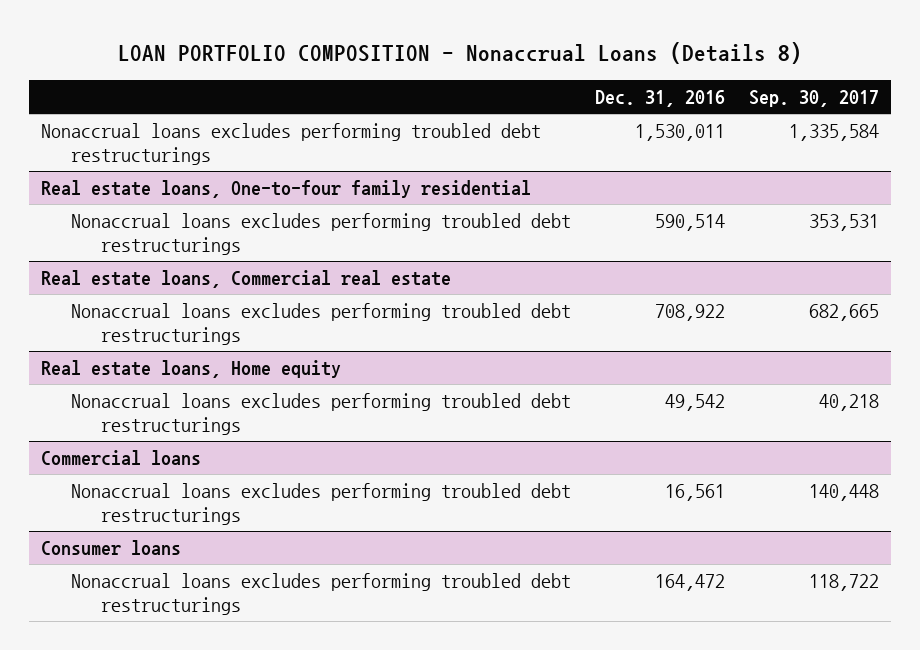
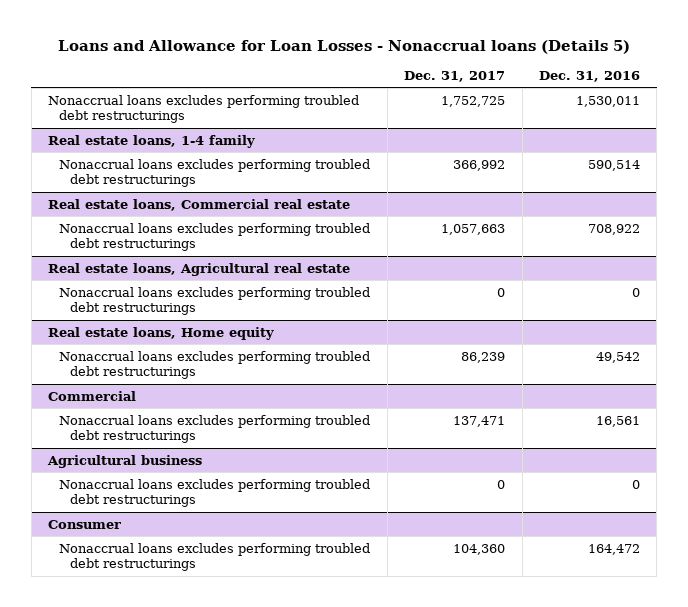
- LOAN PORTFOLIO COMPOSITION - Nonaccrual Loans (Details 8)
+ Loans and Allowance for Loan Losses - Nonaccrual loans (Details 5)
- | Dec. 31, 2016 | Sep. 30, 2017
+ | Dec. 31, 2017 | Dec. 31, 2016
- Real estate loans, One-to-four family residential
+ Real estate loans, 1-4 family
+ Real estate loans, Agricultural real estate
+ Nonaccrual loans excludes performing troubled debt restructurings | 0 | 0
- Commercial loans
+ Commercial
- Consumer loans
+ Agricultural business
+ Nonaccrual loans excludes performing troubled debt restructurings | 0 | 0
+ Consumer

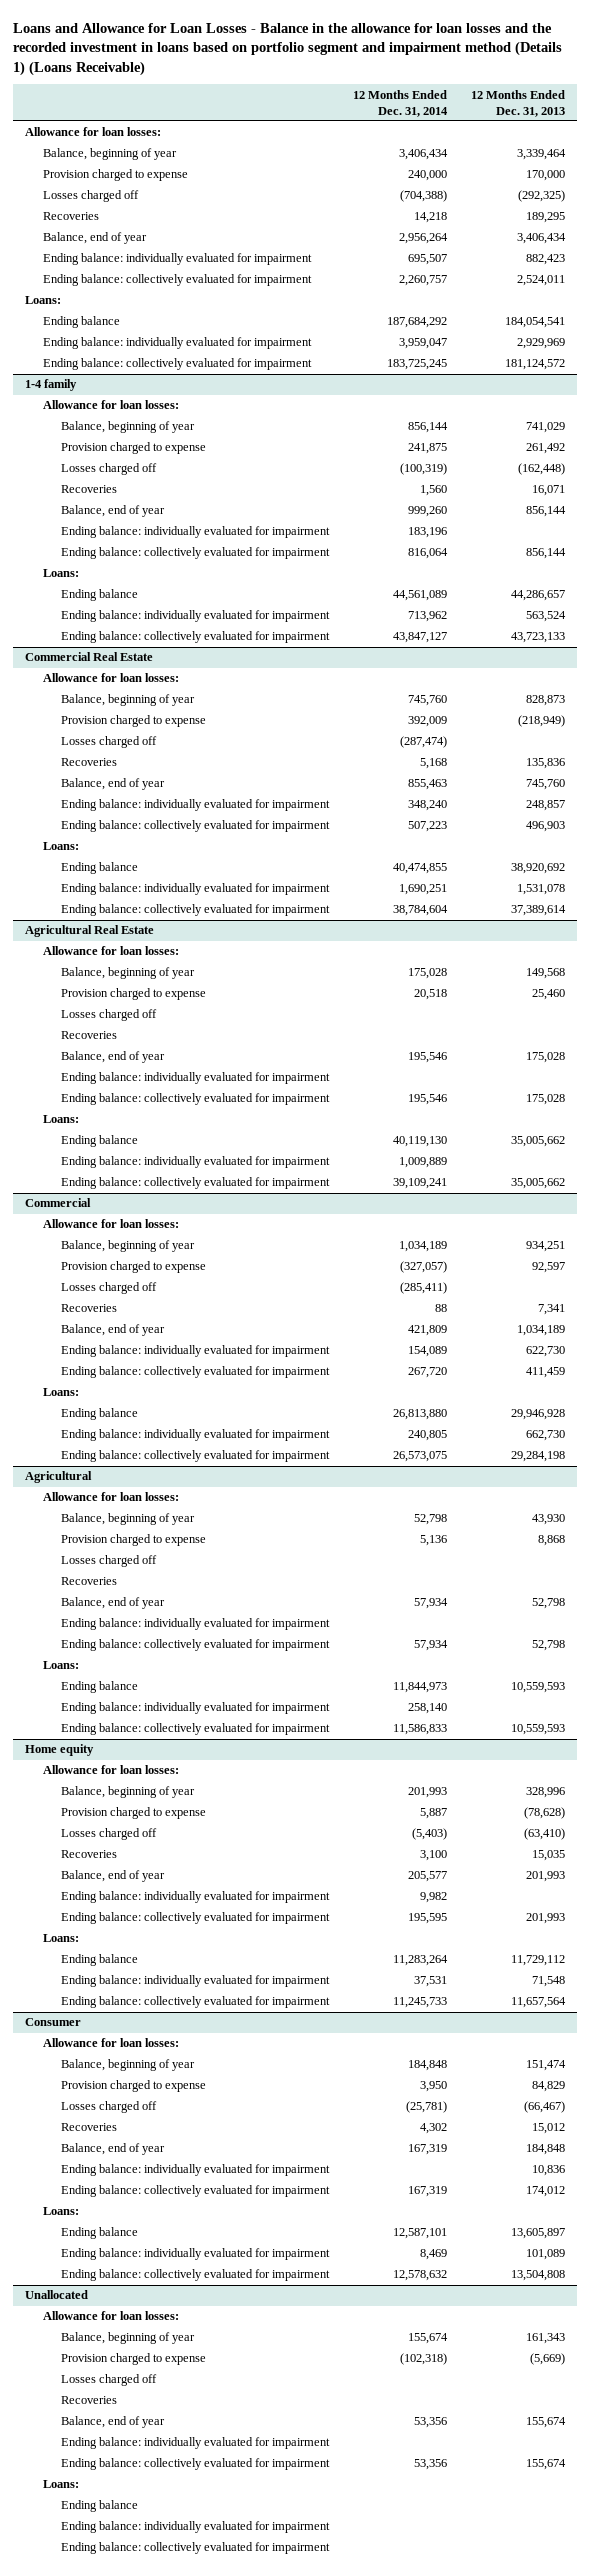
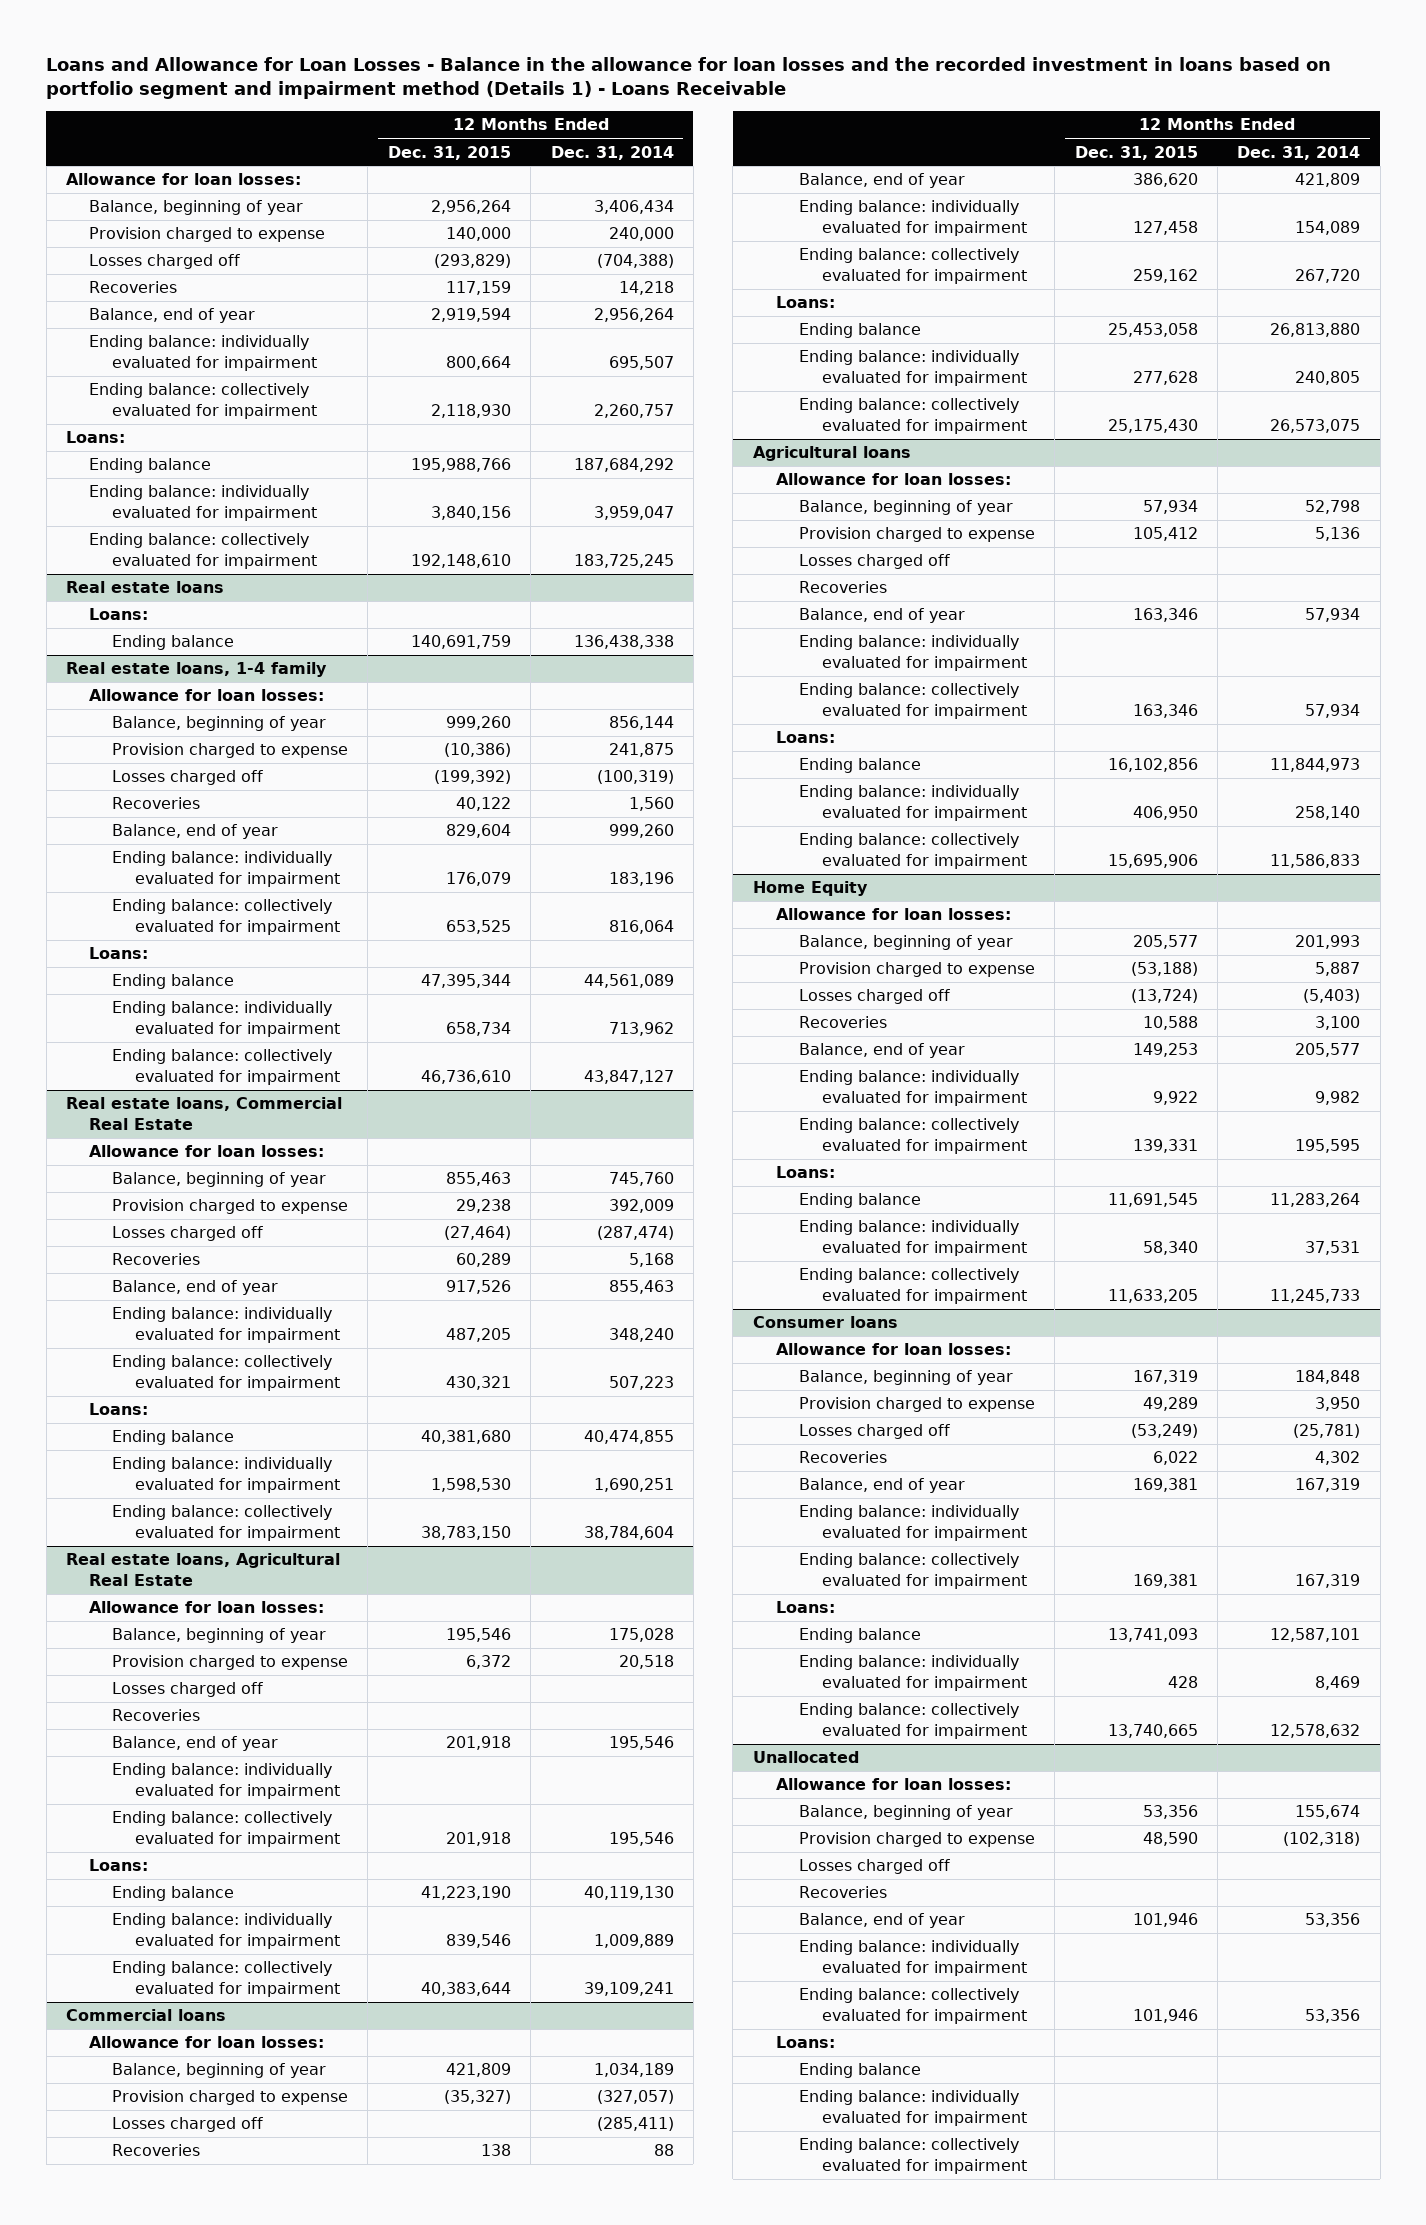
- Loans and Allowance for Loan Losses - Balance in the allowance for loan losses and the recorded investment in loans based on portfolio segment and impairment method (Details 1) (Loans Receivable)
+ Loans and Allowance for Loan Losses - Balance in the allowance for loan losses and the recorded investment in loans based on portfolio segment and impairment method (Details 1) - Loans Receivable
- | 12 Months Ended Dec. 31, 2014 | 12 Months Ended Dec. 31, 2013
+ | 12 Months Ended Dec. 31, 2015 | 12 Months Ended Dec. 31, 2014
- 1-4 family
+ Real estate loans
+ Loans:
+ Ending balance | 140,691,759 | 136,438,338
+ Real estate loans, 1-4 family
- Commercial Real Estate
+ Real estate loans, Commercial Real Estate
- Agricultural Real Estate
+ Real estate loans, Agricultural Real Estate
- Commercial
+ Commercial loans
- Agricultural
+ Agricultural loans
- Home equity
+ Home Equity
- Consumer
+ Consumer loans

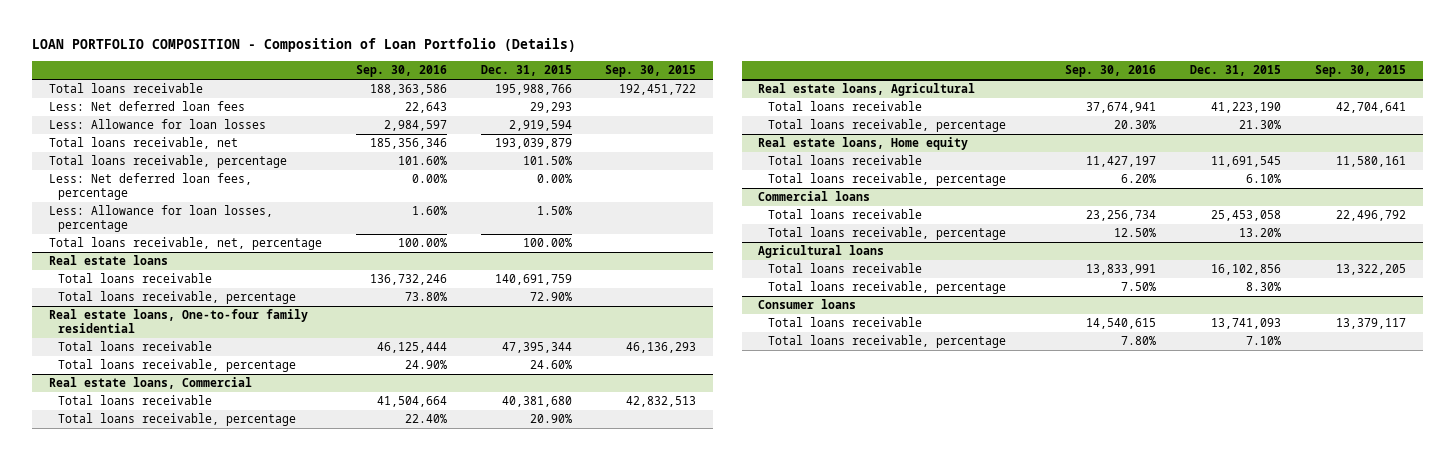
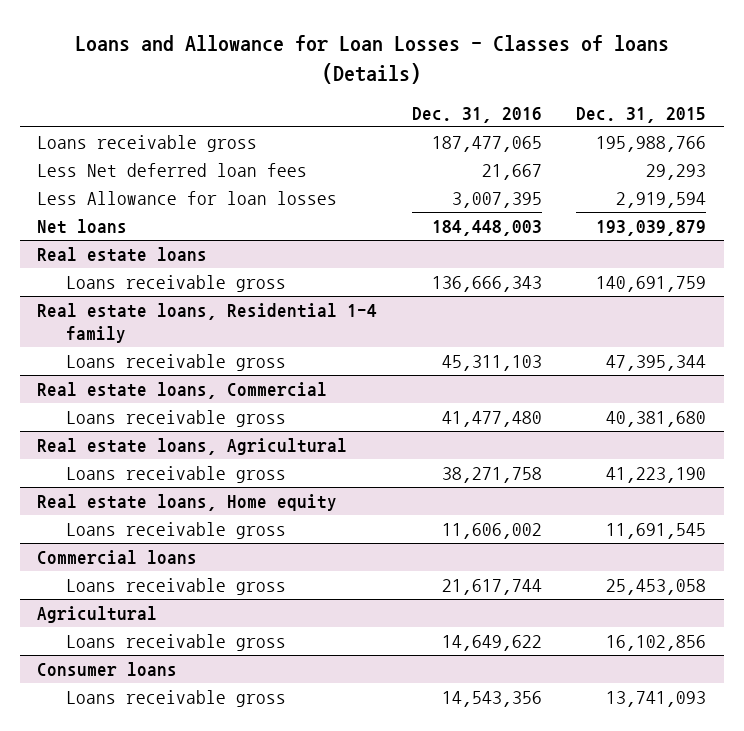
- LOAN PORTFOLIO COMPOSITION - Composition of Loan Portfolio (Details)
+ Loans and Allowance for Loan Losses - Classes of loans (Details)
- | Sep. 30, 2016 | Dec. 31, 2015 | Sep. 30, 2015
+ | Dec. 31, 2016 | Dec. 31, 2015
- Total loans receivable | 188,363,586 | 195,988,766 | 192,451,722
- Less: Net deferred loan fees | 22,643 | 29,293 |
- Less: Allowance for loan losses | 2,984,597 | 2,919,594 |
- Total loans receivable, net | 185,356,346 | 193,039,879 |
- Total loans receivable, percentage | 101.60% | 101.50% |
- Less: Net deferred loan fees, percentage | 0.00% | 0.00% |
- Less: Allowance for loan losses, percentage | 1.60% | 1.50% |
- Total loans receivable, net, percentage | 100.00% | 100.00% |
+ Loans receivable gross | 187,477,065 | 195,988,766
+ Less Net deferred loan fees | 21,667 | 29,293
+ Less Allowance for loan losses | 3,007,395 | 2,919,594
+ Net loans | 184,448,003 | 193,039,879
@ Real estate loans
- Total loans receivable | 136,732,246 | 140,691,759 |
- Total loans receivable, percentage | 73.80% | 72.90% |
- Real estate loans, One-to-four family residential
- Total loans receivable | 46,125,444 | 47,395,344 | 46,136,293
- Total loans receivable, percentage | 24.90% | 24.60% |
@ Real estate loans
+ Loans receivable gross | 136,666,343 | 140,691,759
+ Real estate loans, Residential 1-4 family
+ Loans receivable gross | 45,311,103 | 47,395,344
@ Real estate loans, Commercial
- Total loans receivable | 41,504,664 | 40,381,680 | 42,832,513
- Total loans receivable, percentage | 22.40% | 20.90% |
+ Loans receivable gross | 41,477,480 | 40,381,680
@ Real estate loans, Agricultural
- Total loans receivable | 37,674,941 | 41,223,190 | 42,704,641
- Total loans receivable, percentage | 20.30% | 21.30% |
+ Loans receivable gross | 38,271,758 | 41,223,190
@ Real estate loans, Home equity
- Total loans receivable | 11,427,197 | 11,691,545 | 11,580,161
- Total loans receivable, percentage | 6.20% | 6.10% |
+ Loans receivable gross | 11,606,002 | 11,691,545
@ Commercial loans
- Total loans receivable | 23,256,734 | 25,453,058 | 22,496,792
- Total loans receivable, percentage | 12.50% | 13.20% |
- Agricultural loans
- Total loans receivable | 13,833,991 | 16,102,856 | 13,322,205
- Total loans receivable, percentage | 7.50% | 8.30% |
@ Commercial loans
+ Loans receivable gross | 21,617,744 | 25,453,058
+ Agricultural
+ Loans receivable gross | 14,649,622 | 16,102,856
@ Consumer loans
- Total loans receivable | 14,540,615 | 13,741,093 | 13,379,117
- Total loans receivable, percentage | 7.80% | 7.10% |
+ Loans receivable gross | 14,543,356 | 13,741,093

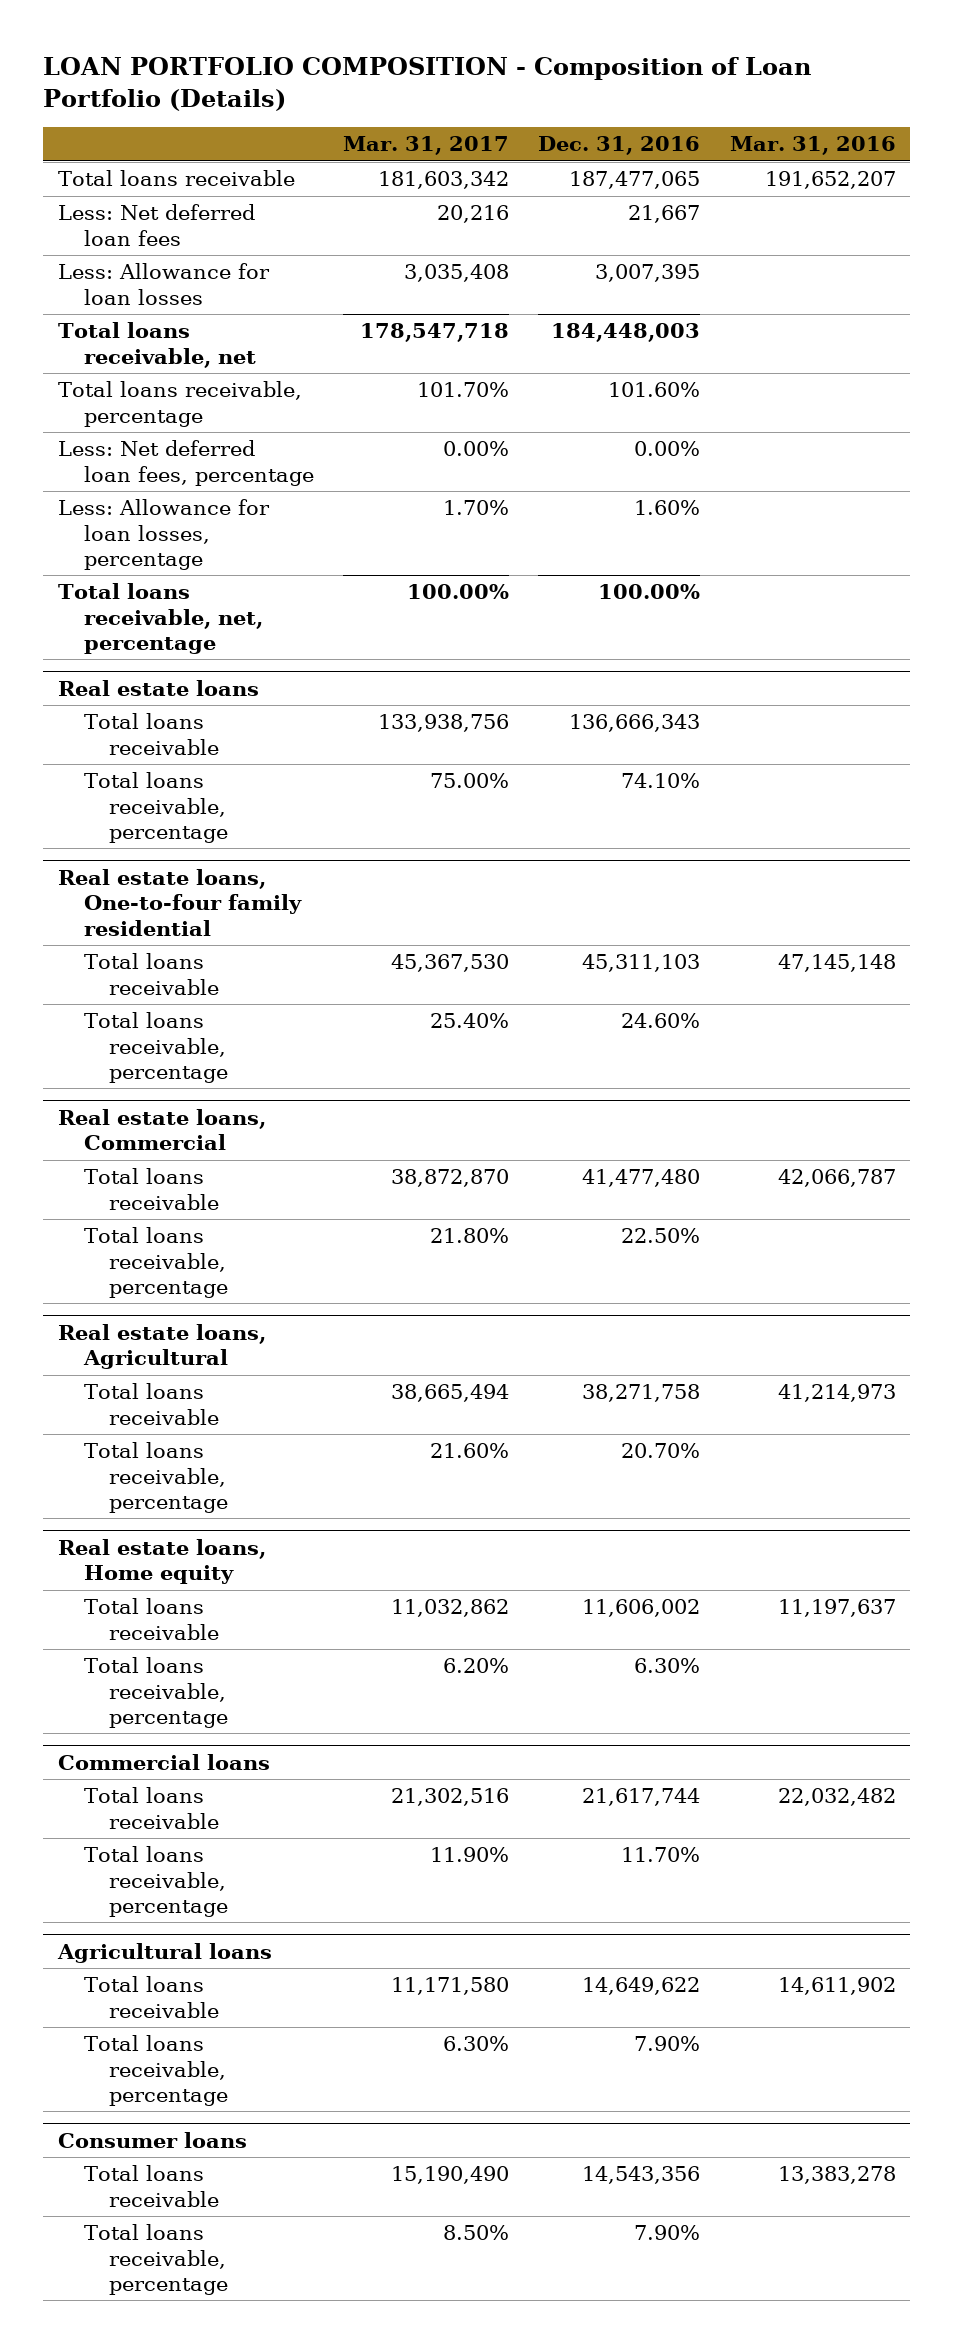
- Loans and Allowance for Loan Losses - Classes of loans (Details)
+ LOAN PORTFOLIO COMPOSITION - Composition of Loan Portfolio (Details)
- | Dec. 31, 2016 | Dec. 31, 2015
+ | Mar. 31, 2017 | Dec. 31, 2016 | Mar. 31, 2016
- Loans receivable gross | 187,477,065 | 195,988,766
- Less Net deferred loan fees | 21,667 | 29,293
- Less Allowance for loan losses | 3,007,395 | 2,919,594
- Net loans | 184,448,003 | 193,039,879
+ Total loans receivable | 181,603,342 | 187,477,065 | 191,652,207
+ Less: Net deferred loan fees | 20,216 | 21,667 |
+ Less: Allowance for loan losses | 3,035,408 | 3,007,395 |
+ Total loans receivable, net | 178,547,718 | 184,448,003 |
+ Total loans receivable, percentage | 101.70% | 101.60% |
+ Less: Net deferred loan fees, percentage | 0.00% | 0.00% |
+ Less: Allowance for loan losses, percentage | 1.70% | 1.60% |
+ Total loans receivable, net, percentage | 100.00% | 100.00% |
@ Real estate loans
- Loans receivable gross | 136,666,343 | 140,691,759
- Real estate loans, Residential 1-4 family
- Loans receivable gross | 45,311,103 | 47,395,344
@ Real estate loans
+ Total loans receivable | 133,938,756 | 136,666,343 |
+ Total loans receivable, percentage | 75.00% | 74.10% |
+ Real estate loans, One-to-four family residential
+ Total loans receivable | 45,367,530 | 45,311,103 | 47,145,148
+ Total loans receivable, percentage | 25.40% | 24.60% |
@ Real estate loans, Commercial
- Loans receivable gross | 41,477,480 | 40,381,680
+ Total loans receivable | 38,872,870 | 41,477,480 | 42,066,787
+ Total loans receivable, percentage | 21.80% | 22.50% |
@ Real estate loans, Agricultural
- Loans receivable gross | 38,271,758 | 41,223,190
+ Total loans receivable | 38,665,494 | 38,271,758 | 41,214,973
+ Total loans receivable, percentage | 21.60% | 20.70% |
@ Real estate loans, Home equity
- Loans receivable gross | 11,606,002 | 11,691,545
+ Total loans receivable | 11,032,862 | 11,606,002 | 11,197,637
+ Total loans receivable, percentage | 6.20% | 6.30% |
@ Commercial loans
- Loans receivable gross | 21,617,744 | 25,453,058
- Agricultural
- Loans receivable gross | 14,649,622 | 16,102,856
@ Commercial loans
+ Total loans receivable | 21,302,516 | 21,617,744 | 22,032,482
+ Total loans receivable, percentage | 11.90% | 11.70% |
+ Agricultural loans
+ Total loans receivable | 11,171,580 | 14,649,622 | 14,611,902
+ Total loans receivable, percentage | 6.30% | 7.90% |
@ Consumer loans
- Loans receivable gross | 14,543,356 | 13,741,093
+ Total loans receivable | 15,190,490 | 14,543,356 | 13,383,278
+ Total loans receivable, percentage | 8.50% | 7.90% |

